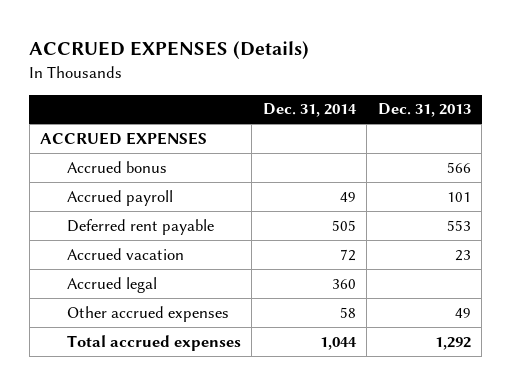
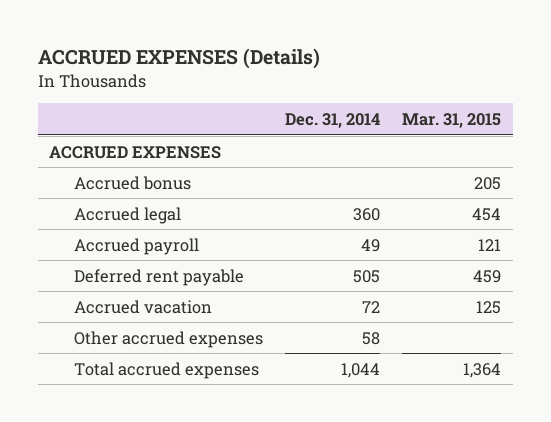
- | Dec. 31, 2014 | Dec. 31, 2013
+ | Dec. 31, 2014 | Mar. 31, 2015
moved up: Accrued legal | 360 | 454

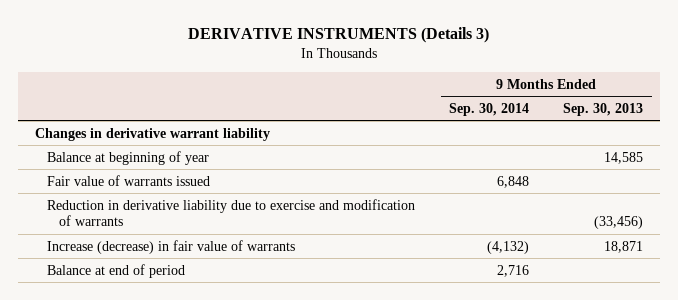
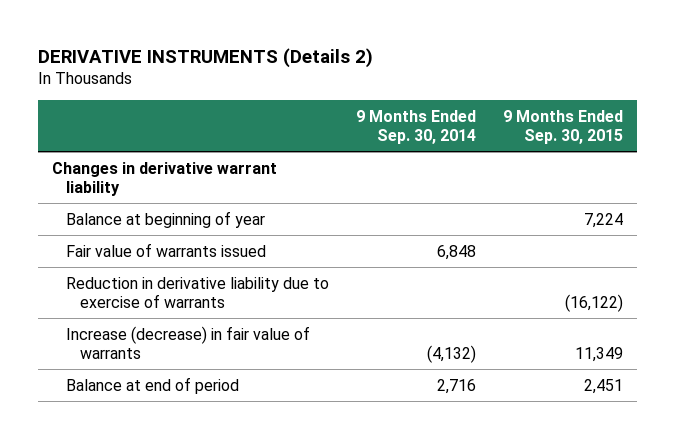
- DERIVATIVE INSTRUMENTS (Details 3)
+ DERIVATIVE INSTRUMENTS (Details 2)
- | 9 Months Ended Sep. 30, 2014 | 9 Months Ended Sep. 30, 2013
+ | 9 Months Ended Sep. 30, 2014 | 9 Months Ended Sep. 30, 2015
- Reduction in derivative liability due to exercise and modification of warrants | | (33,456)
+ Reduction in derivative liability due to exercise of warrants | | (16,122)

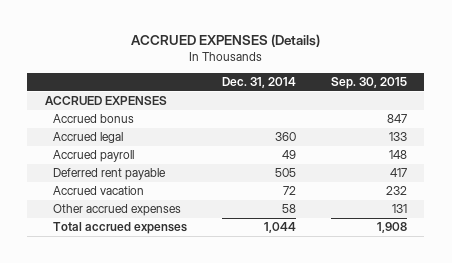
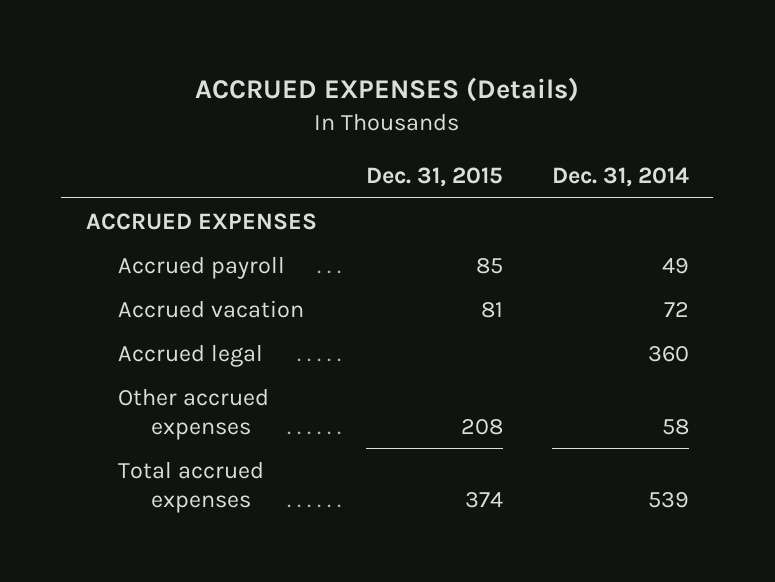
- | Dec. 31, 2014 | Sep. 30, 2015
+ | Dec. 31, 2015 | Dec. 31, 2014
- Accrued bonus | | 847
- Deferred rent payable | 505 | 417
moved down: Accrued legal | | 360
- Total accrued expenses | 1,044 | 1,908
+ Total accrued expenses | 374 | 539

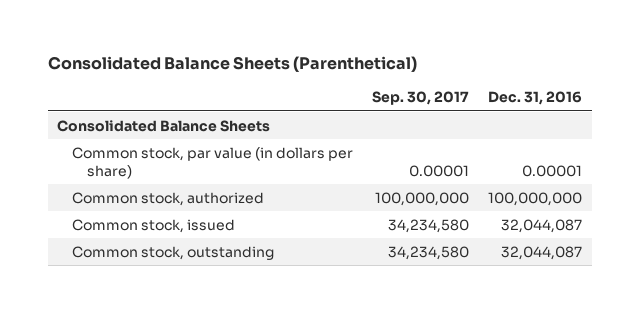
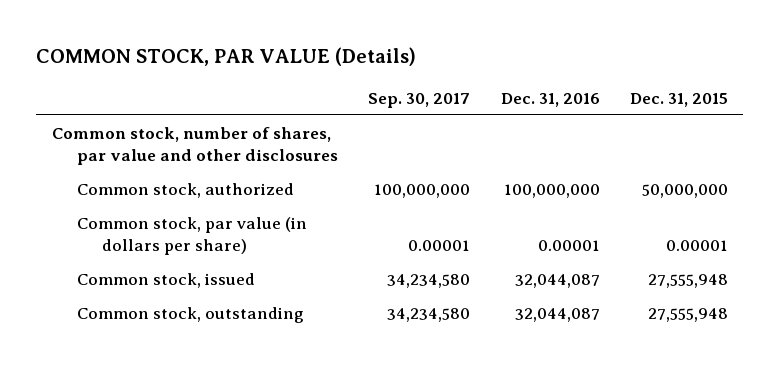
- Consolidated Balance Sheets (Parenthetical)
+ COMMON STOCK, PAR VALUE (Details)
- | Sep. 30, 2017 | Dec. 31, 2016
+ | Sep. 30, 2017 | Dec. 31, 2016 | Dec. 31, 2015
- Consolidated Balance Sheets
+ Common stock, number of shares, par value and other disclosures
moved down: Common stock, par value (in dollars per share) | 0.00001 | 0.00001 | 0.00001

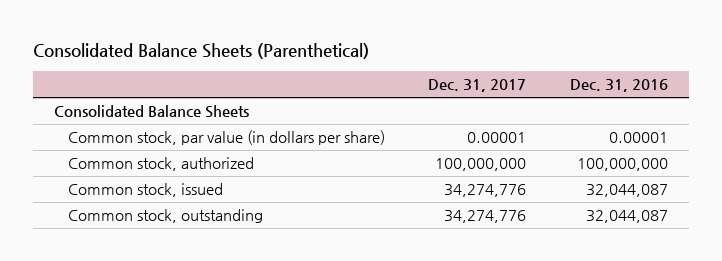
- COMMON STOCK, PAR VALUE (Details)
+ Consolidated Balance Sheets (Parenthetical)
- | Sep. 30, 2017 | Dec. 31, 2016 | Dec. 31, 2015
+ | Dec. 31, 2017 | Dec. 31, 2016
- Common stock, number of shares, par value and other disclosures
+ Consolidated Balance Sheets
moved down: Common stock, authorized | 100,000,000 | 100,000,000

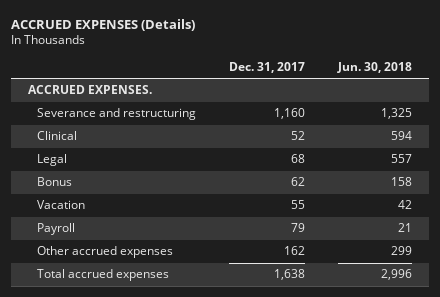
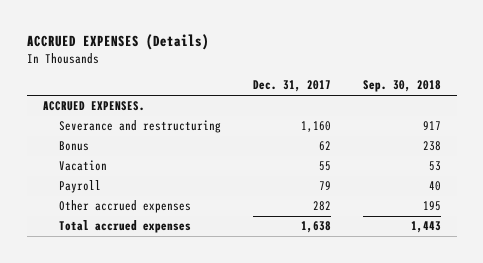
- | Dec. 31, 2017 | Jun. 30, 2018
+ | Dec. 31, 2017 | Sep. 30, 2018
- Clinical | 52 | 594
- Legal | 68 | 557
- Other accrued expenses | 162 | 299
+ Other accrued expenses | 282 | 195

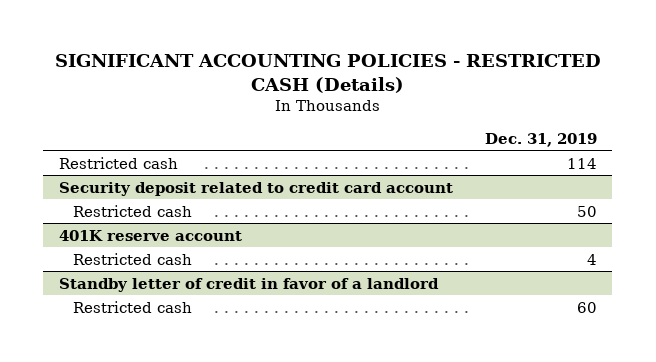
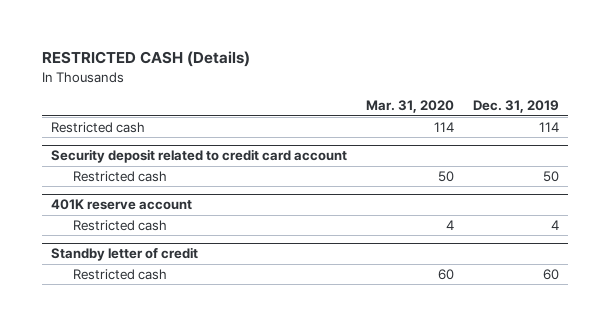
- SIGNIFICANT ACCOUNTING POLICIES - RESTRICTED CASH (Details)
+ RESTRICTED CASH (Details)
- | Dec. 31, 2019
+ | Mar. 31, 2020 | Dec. 31, 2019
- Standby letter of credit in favor of a landlord
+ Standby letter of credit

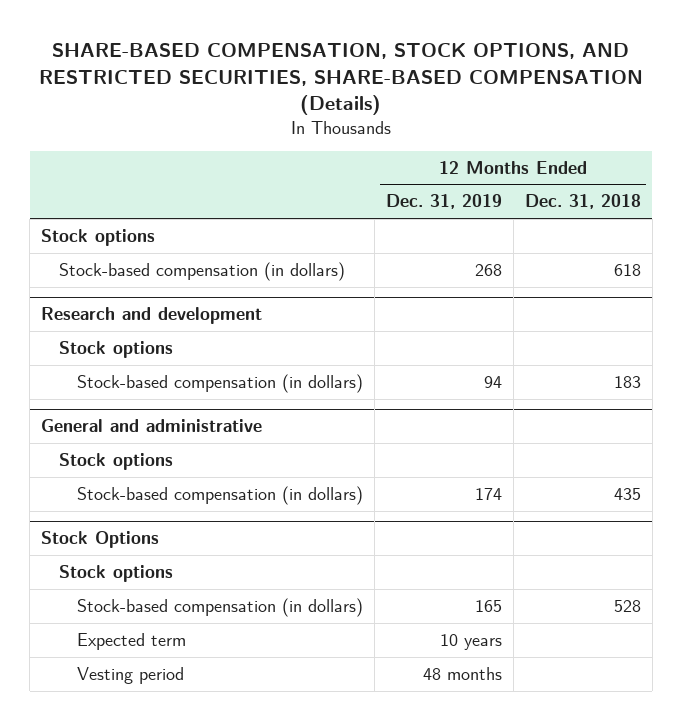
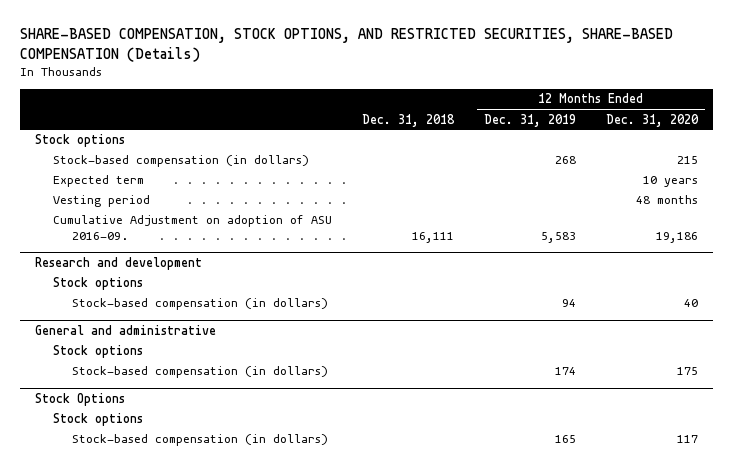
- | 12 Months Ended Dec. 31, 2019 | 12 Months Ended Dec. 31, 2018
+ | Dec. 31, 2018 | 12 Months Ended Dec. 31, 2019 | 12 Months Ended Dec. 31, 2020
+ Expected term | | | 10 years
+ Vesting period | | | 48 months
+ Cumulative Adjustment on adoption of ASU 2016-09. | 16,111 | 5,583 | 19,186
@ Stock Options
- Expected term | 10 years |
- Vesting period | 48 months |

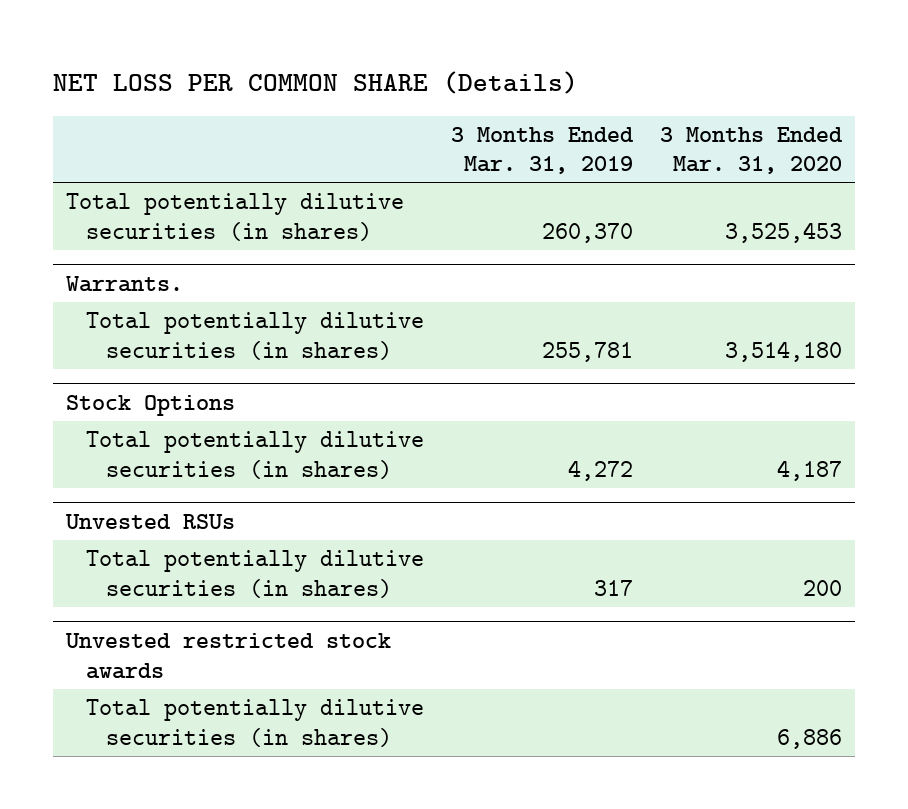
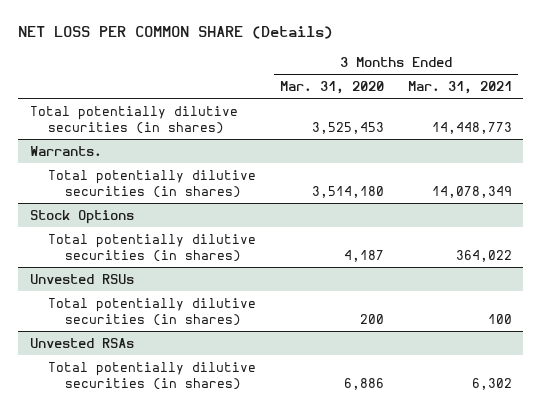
- | 3 Months Ended Mar. 31, 2019 | 3 Months Ended Mar. 31, 2020
+ | 3 Months Ended Mar. 31, 2020 | 3 Months Ended Mar. 31, 2021
- Unvested restricted stock awards
+ Unvested RSAs

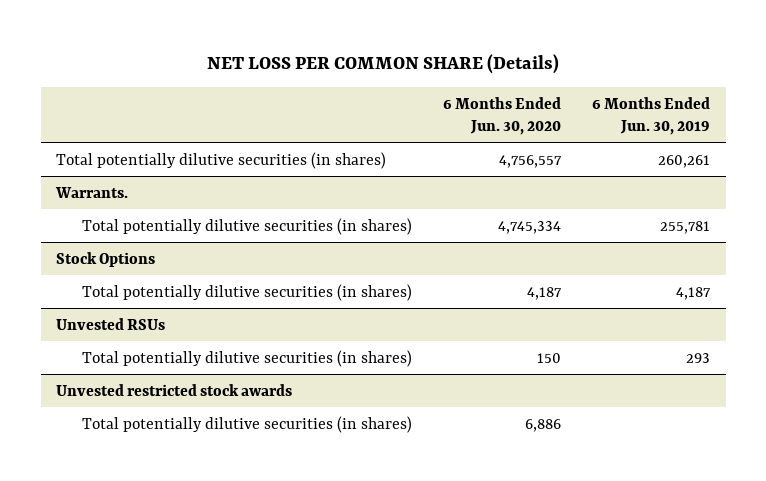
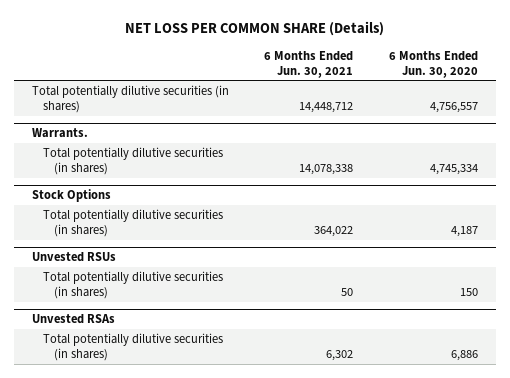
- | 6 Months Ended Jun. 30, 2020 | 6 Months Ended Jun. 30, 2019
+ | 6 Months Ended Jun. 30, 2021 | 6 Months Ended Jun. 30, 2020
- Unvested restricted stock awards
+ Unvested RSAs

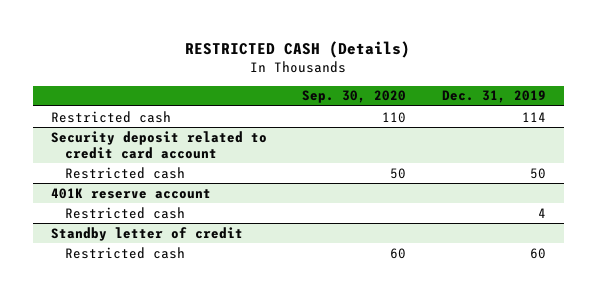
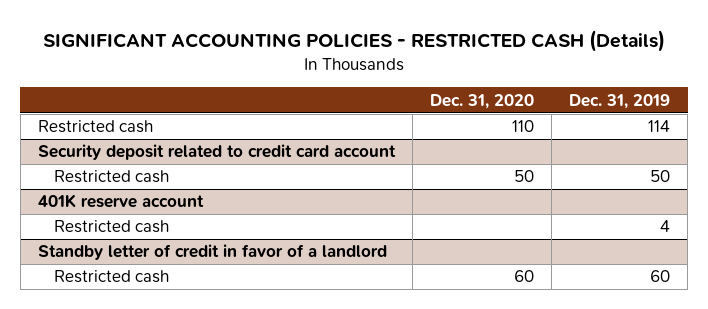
- RESTRICTED CASH (Details)
+ SIGNIFICANT ACCOUNTING POLICIES - RESTRICTED CASH (Details)
- | Sep. 30, 2020 | Dec. 31, 2019
+ | Dec. 31, 2020 | Dec. 31, 2019
- Standby letter of credit
+ Standby letter of credit in favor of a landlord

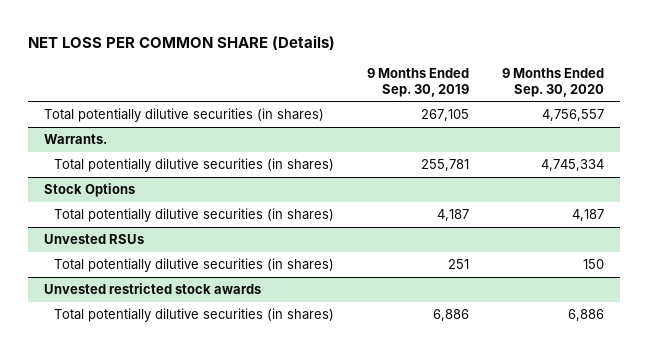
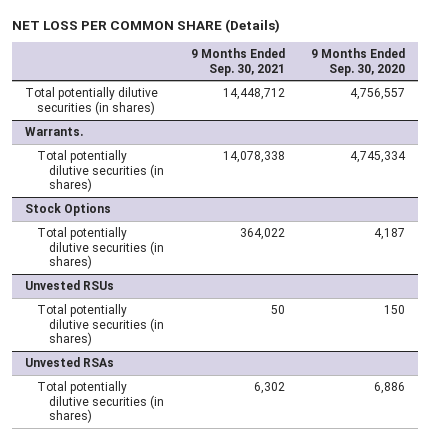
- | 9 Months Ended Sep. 30, 2019 | 9 Months Ended Sep. 30, 2020
+ | 9 Months Ended Sep. 30, 2021 | 9 Months Ended Sep. 30, 2020
- Unvested restricted stock awards
+ Unvested RSAs

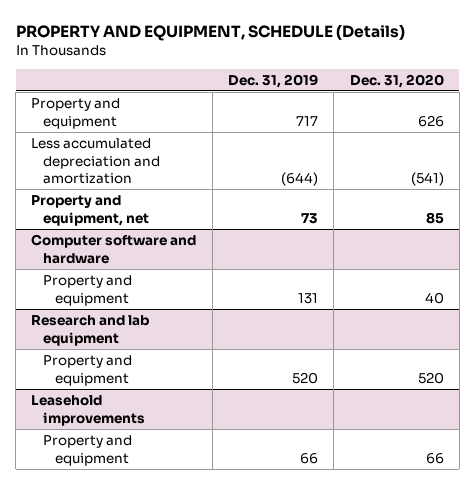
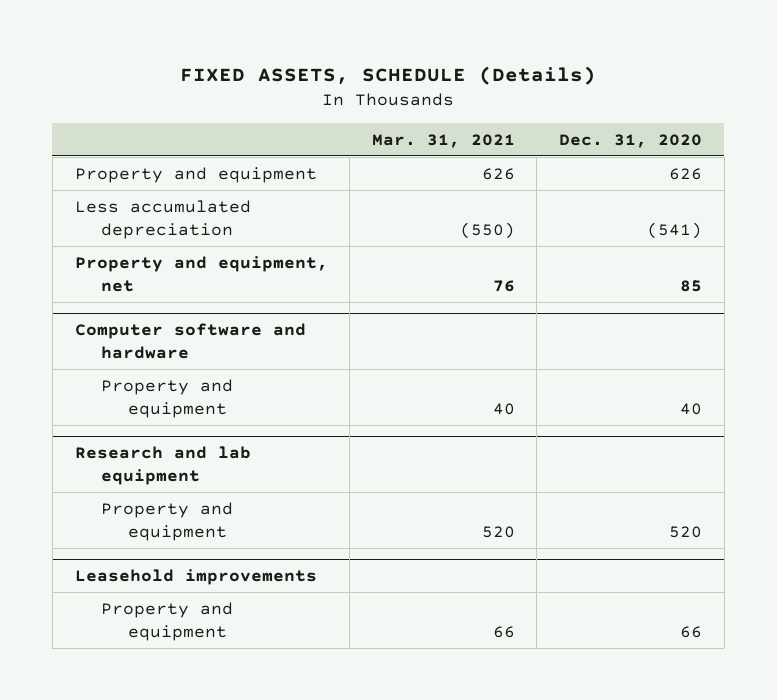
- PROPERTY AND EQUIPMENT, SCHEDULE (Details)
+ FIXED ASSETS, SCHEDULE (Details)
- | Dec. 31, 2019 | Dec. 31, 2020
+ | Mar. 31, 2021 | Dec. 31, 2020
- Less accumulated depreciation and amortization | (644) | (541)
+ Less accumulated depreciation | (550) | (541)

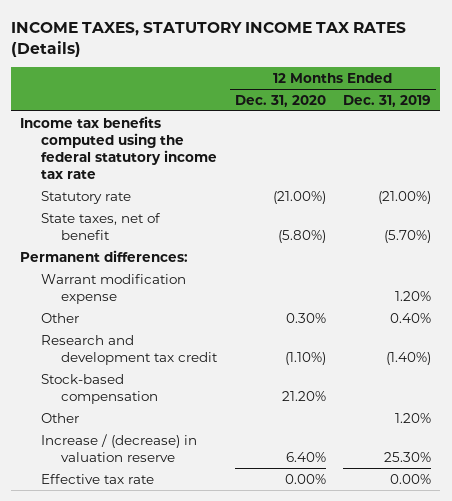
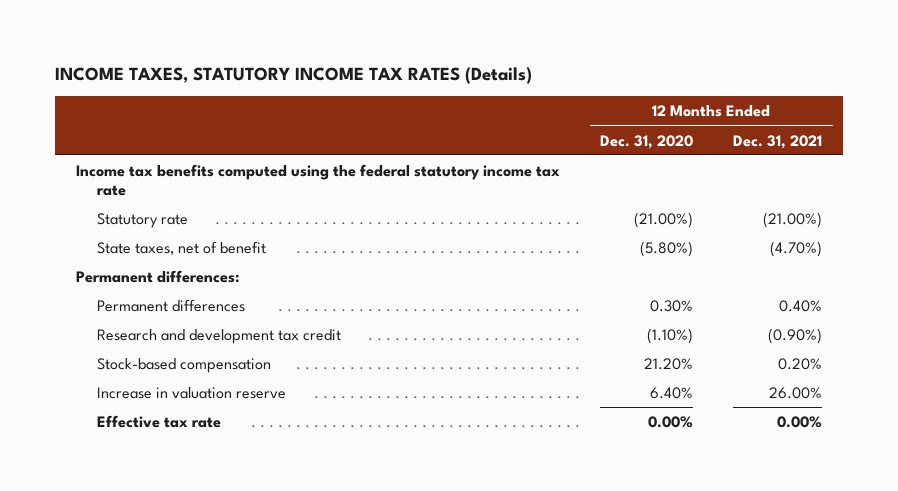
- | 12 Months Ended Dec. 31, 2020 | 12 Months Ended Dec. 31, 2019
+ | 12 Months Ended Dec. 31, 2020 | 12 Months Ended Dec. 31, 2021
- Warrant modification expense | | 1.20%
- Other | 0.30% | 0.40%
+ Permanent differences | 0.30% | 0.40%
- Other | | 1.20%
- Increase / (decrease) in valuation reserve | 6.40% | 25.30%
+ Increase in valuation reserve | 6.40% | 26.00%

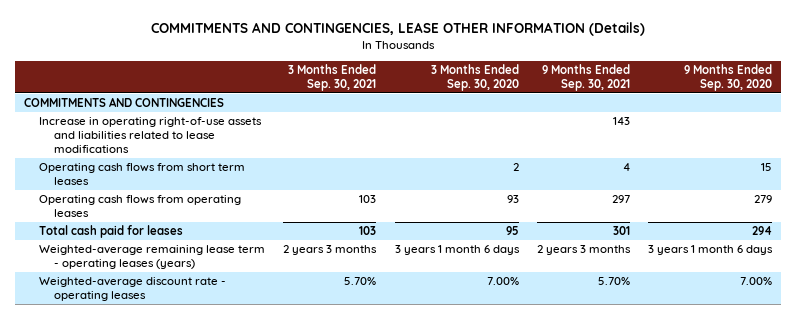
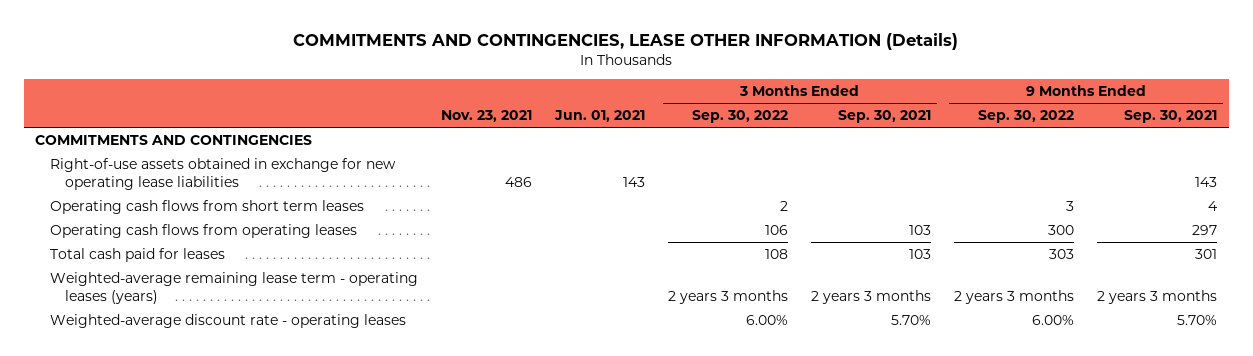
- | 3 Months Ended Sep. 30, 2021 | 3 Months Ended Sep. 30, 2020 | 9 Months Ended Sep. 30, 2021 | 9 Months Ended Sep. 30, 2020
+ | Nov. 23, 2021 | Jun. 01, 2021 | 3 Months Ended Sep. 30, 2022 | 3 Months Ended Sep. 30, 2021 | 9 Months Ended Sep. 30, 2022 | 9 Months Ended Sep. 30, 2021
- Increase in operating right-of-use assets and liabilities related to lease modifications | | | 143 |
+ Right-of-use assets obtained in exchange for new operating lease liabilities | 486 | 143 | | | | 143

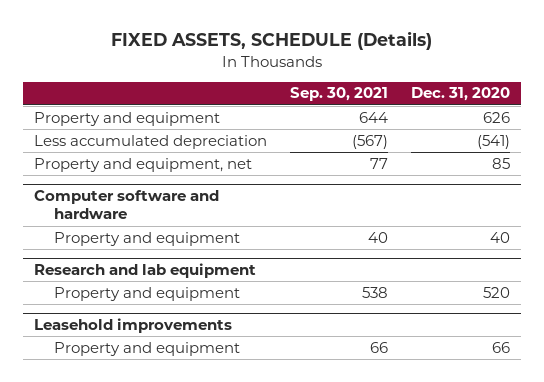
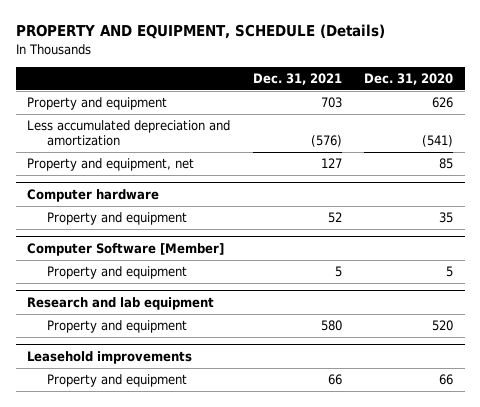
- FIXED ASSETS, SCHEDULE (Details)
+ PROPERTY AND EQUIPMENT, SCHEDULE (Details)
- | Sep. 30, 2021 | Dec. 31, 2020
+ | Dec. 31, 2021 | Dec. 31, 2020
- Less accumulated depreciation | (567) | (541)
+ Less accumulated depreciation and amortization | (576) | (541)
- Computer software and hardware
- Property and equipment | 40 | 40
+ Computer hardware
+ Property and equipment | 52 | 35
+ Computer Software [Member]
+ Property and equipment | 5 | 5

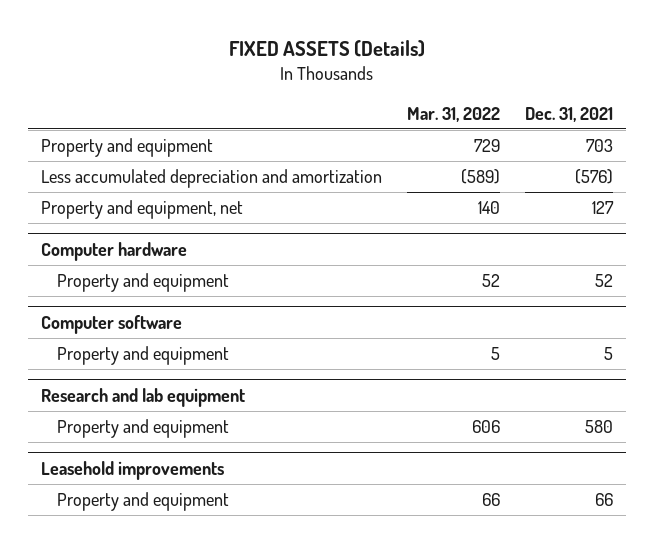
- PROPERTY AND EQUIPMENT, SCHEDULE (Details)
+ FIXED ASSETS (Details)
- | Dec. 31, 2021 | Dec. 31, 2020
+ | Mar. 31, 2022 | Dec. 31, 2021
- Computer Software [Member]
+ Computer software

